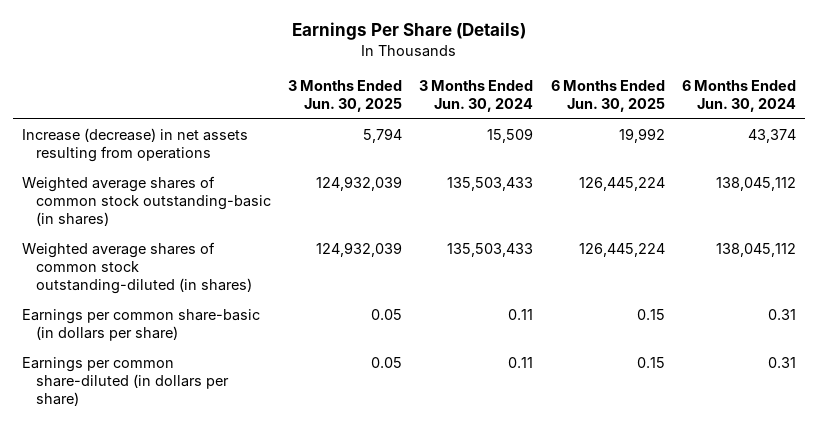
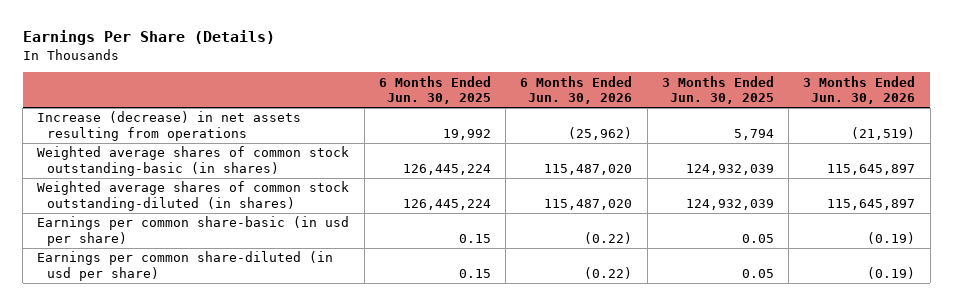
- | 3 Months Ended Jun. 30, 2025 | 3 Months Ended Jun. 30, 2024 | 6 Months Ended Jun. 30, 2025 | 6 Months Ended Jun. 30, 2024
+ | 6 Months Ended Jun. 30, 2025 | 6 Months Ended Jun. 30, 2026 | 3 Months Ended Jun. 30, 2025 | 3 Months Ended Jun. 30, 2026
- Earnings per common share-basic (in dollars per share) | 0.05 | 0.11 | 0.15 | 0.31
- Earnings per common share-diluted (in dollars per share) | 0.05 | 0.11 | 0.15 | 0.31
+ Earnings per common share-basic (in usd per share) | 0.15 | (0.22) | 0.05 | (0.19)
+ Earnings per common share-diluted (in usd per share) | 0.15 | (0.22) | 0.05 | (0.19)

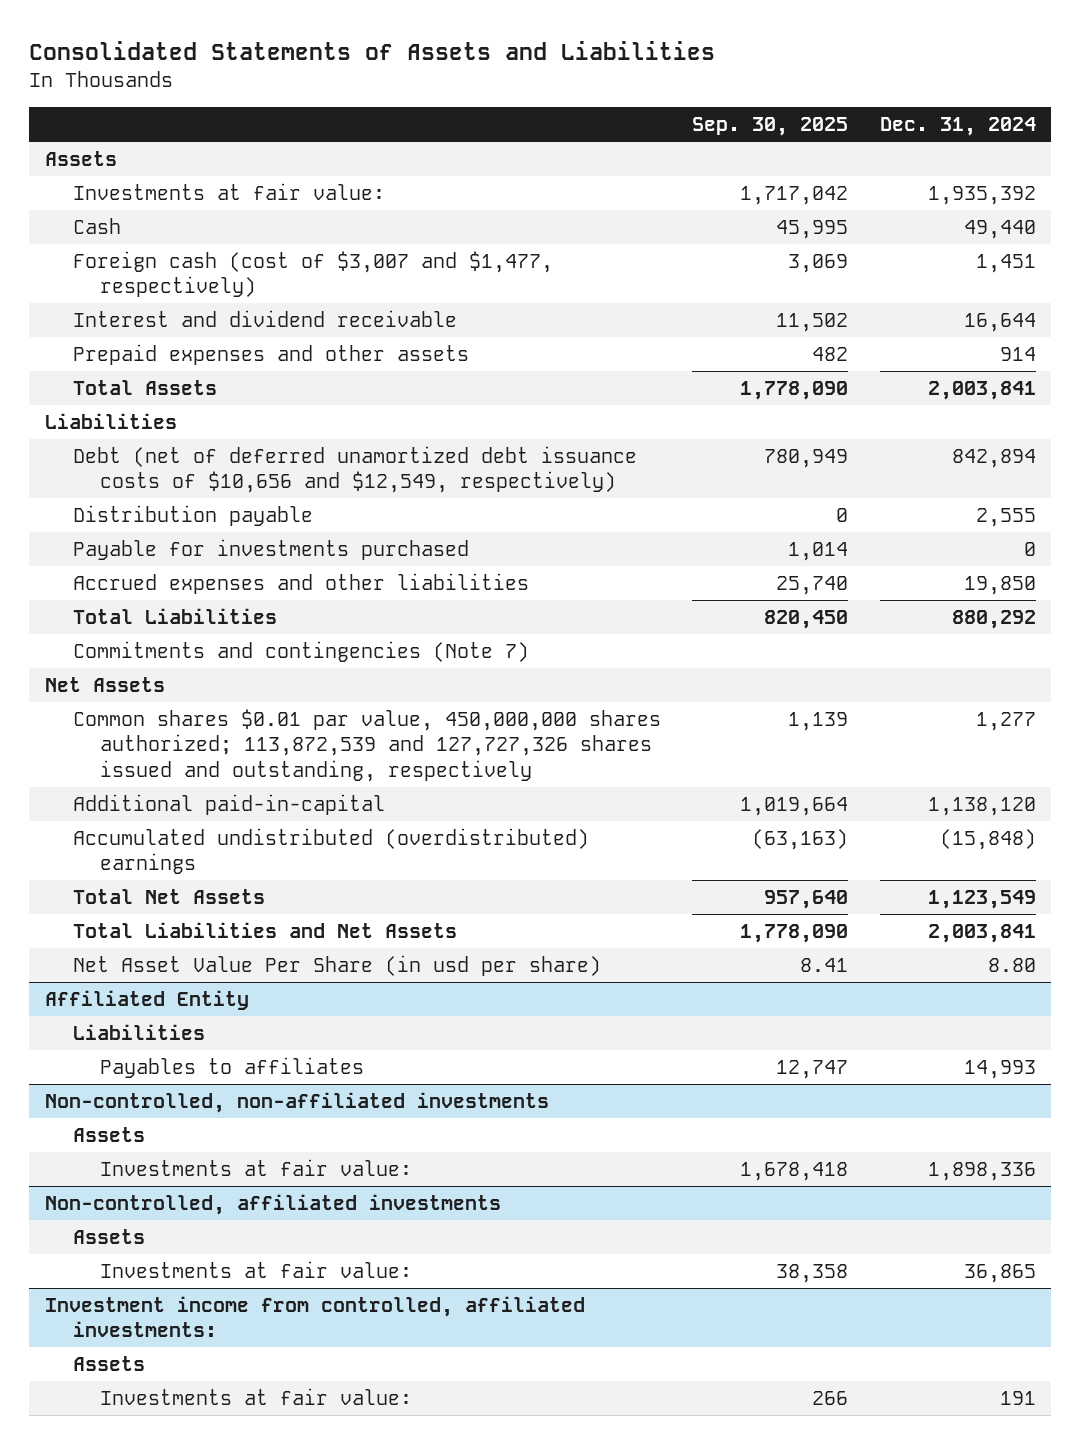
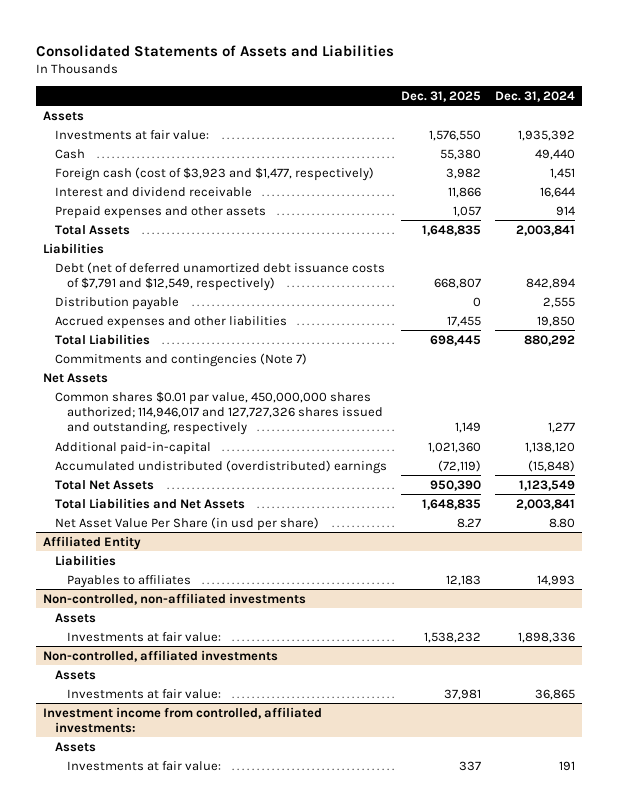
- | Sep. 30, 2025 | Dec. 31, 2024
+ | Dec. 31, 2025 | Dec. 31, 2024
- Foreign cash (cost of $3,007 and $1,477, respectively) | 3,069 | 1,451
+ Foreign cash (cost of $3,923 and $1,477, respectively) | 3,982 | 1,451
- Debt (net of deferred unamortized debt issuance costs of $10,656 and $12,549, respectively) | 780,949 | 842,894
+ Debt (net of deferred unamortized debt issuance costs of $7,791 and $12,549, respectively) | 668,807 | 842,894
- Payable for investments purchased | 1,014 | 0
- Common shares $0.01 par value, 450,000,000 shares authorized; 113,872,539 and 127,727,326 shares issued and outstanding, respectively | 1,139 | 1,277
+ Common shares $0.01 par value, 450,000,000 shares authorized; 114,946,017 and 127,727,326 shares issued and outstanding, respectively | 1,149 | 1,277

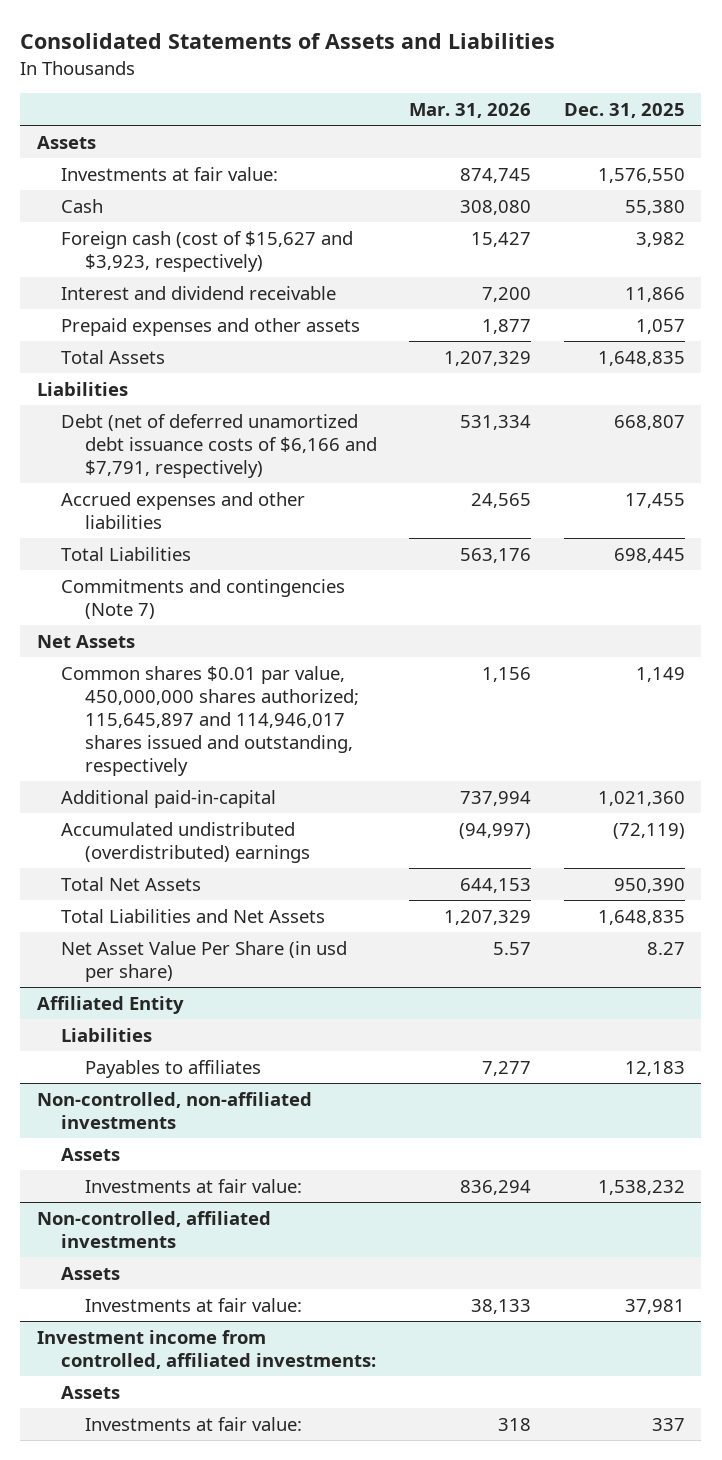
- | Dec. 31, 2025 | Dec. 31, 2024
+ | Mar. 31, 2026 | Dec. 31, 2025
- Foreign cash (cost of $3,923 and $1,477, respectively) | 3,982 | 1,451
+ Foreign cash (cost of $15,627 and $3,923, respectively) | 15,427 | 3,982
- Debt (net of deferred unamortized debt issuance costs of $7,791 and $12,549, respectively) | 668,807 | 842,894
- Distribution payable | 0 | 2,555
+ Debt (net of deferred unamortized debt issuance costs of $6,166 and $7,791, respectively) | 531,334 | 668,807
- Common shares $0.01 par value, 450,000,000 shares authorized; 114,946,017 and 127,727,326 shares issued and outstanding, respectively | 1,149 | 1,277
+ Common shares $0.01 par value, 450,000,000 shares authorized; 115,645,897 and 114,946,017 shares issued and outstanding, respectively | 1,156 | 1,149

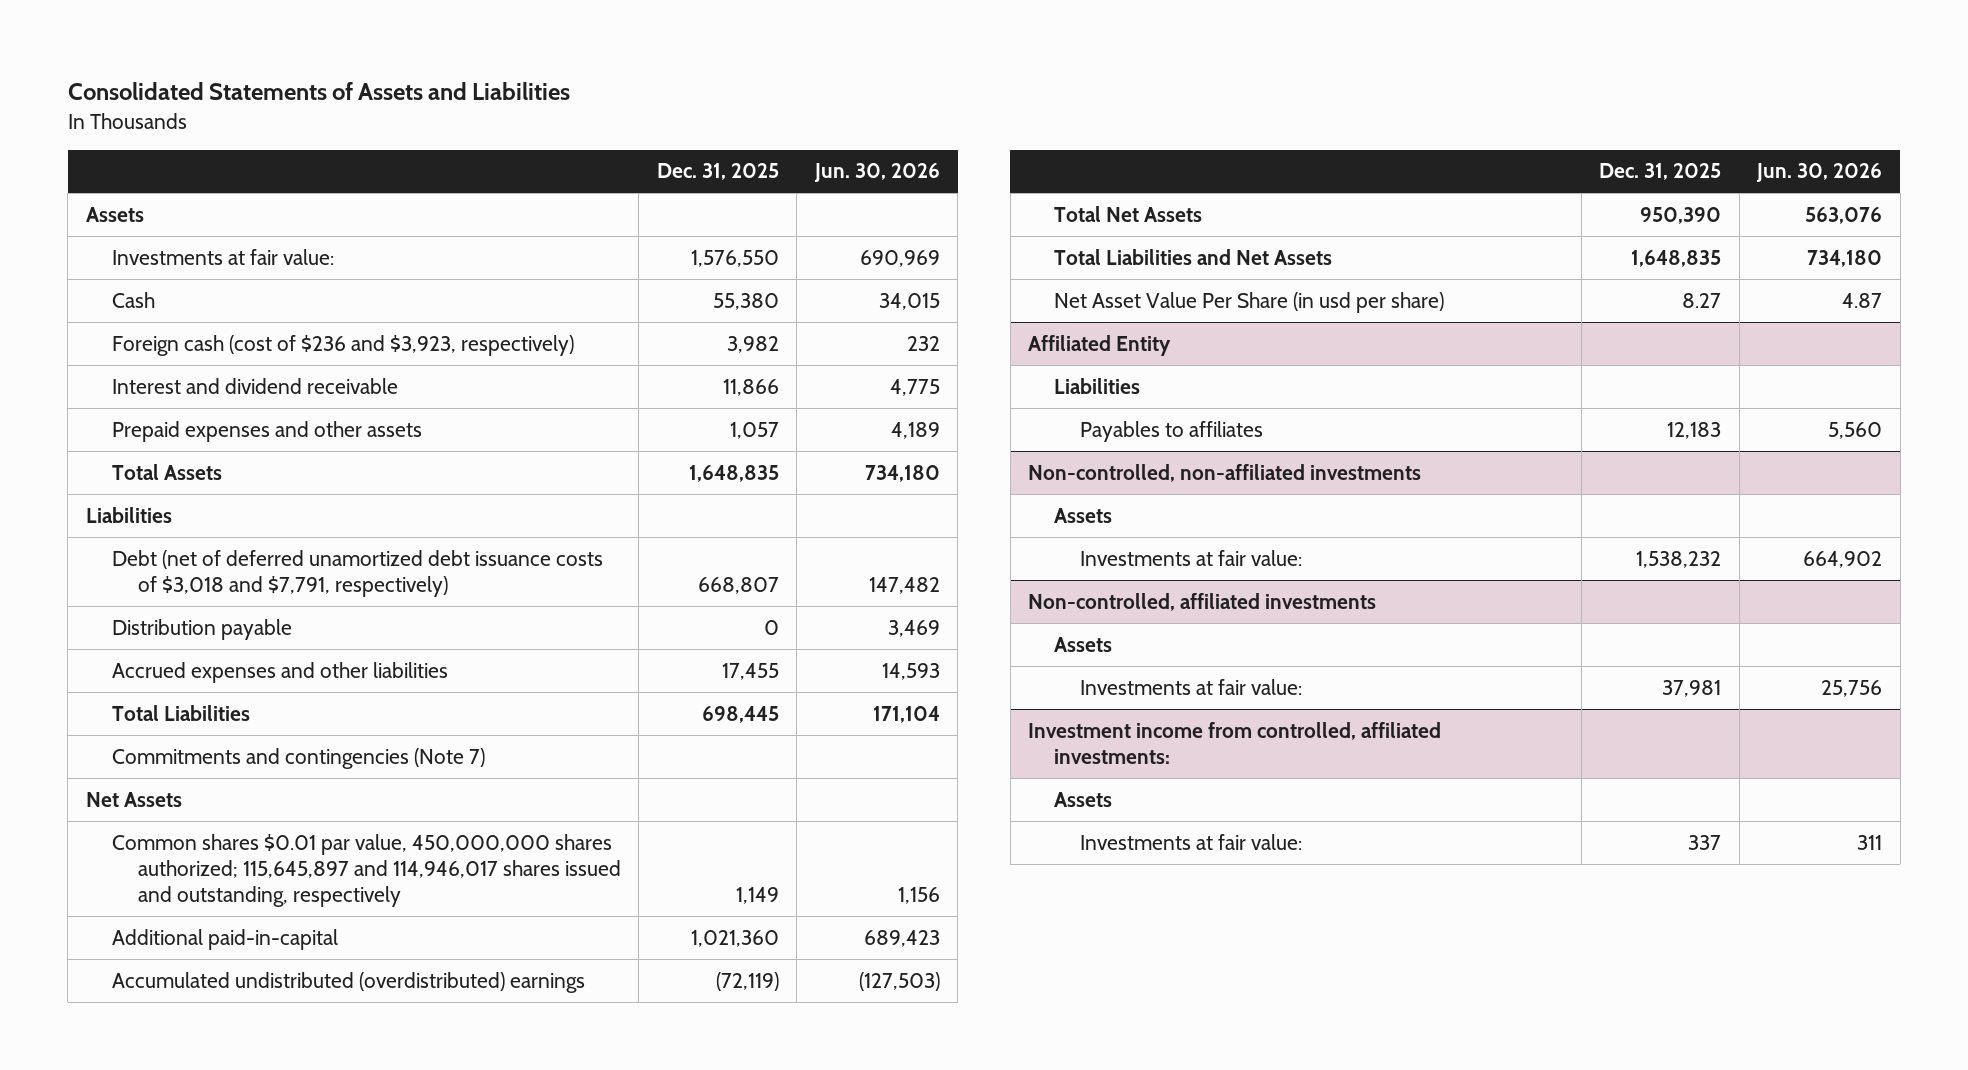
- | Mar. 31, 2026 | Dec. 31, 2025
+ | Dec. 31, 2025 | Jun. 30, 2026
- Foreign cash (cost of $15,627 and $3,923, respectively) | 15,427 | 3,982
+ Foreign cash (cost of $236 and $3,923, respectively) | 3,982 | 232
- Debt (net of deferred unamortized debt issuance costs of $6,166 and $7,791, respectively) | 531,334 | 668,807
+ Debt (net of deferred unamortized debt issuance costs of $3,018 and $7,791, respectively) | 668,807 | 147,482
+ Distribution payable | 0 | 3,469

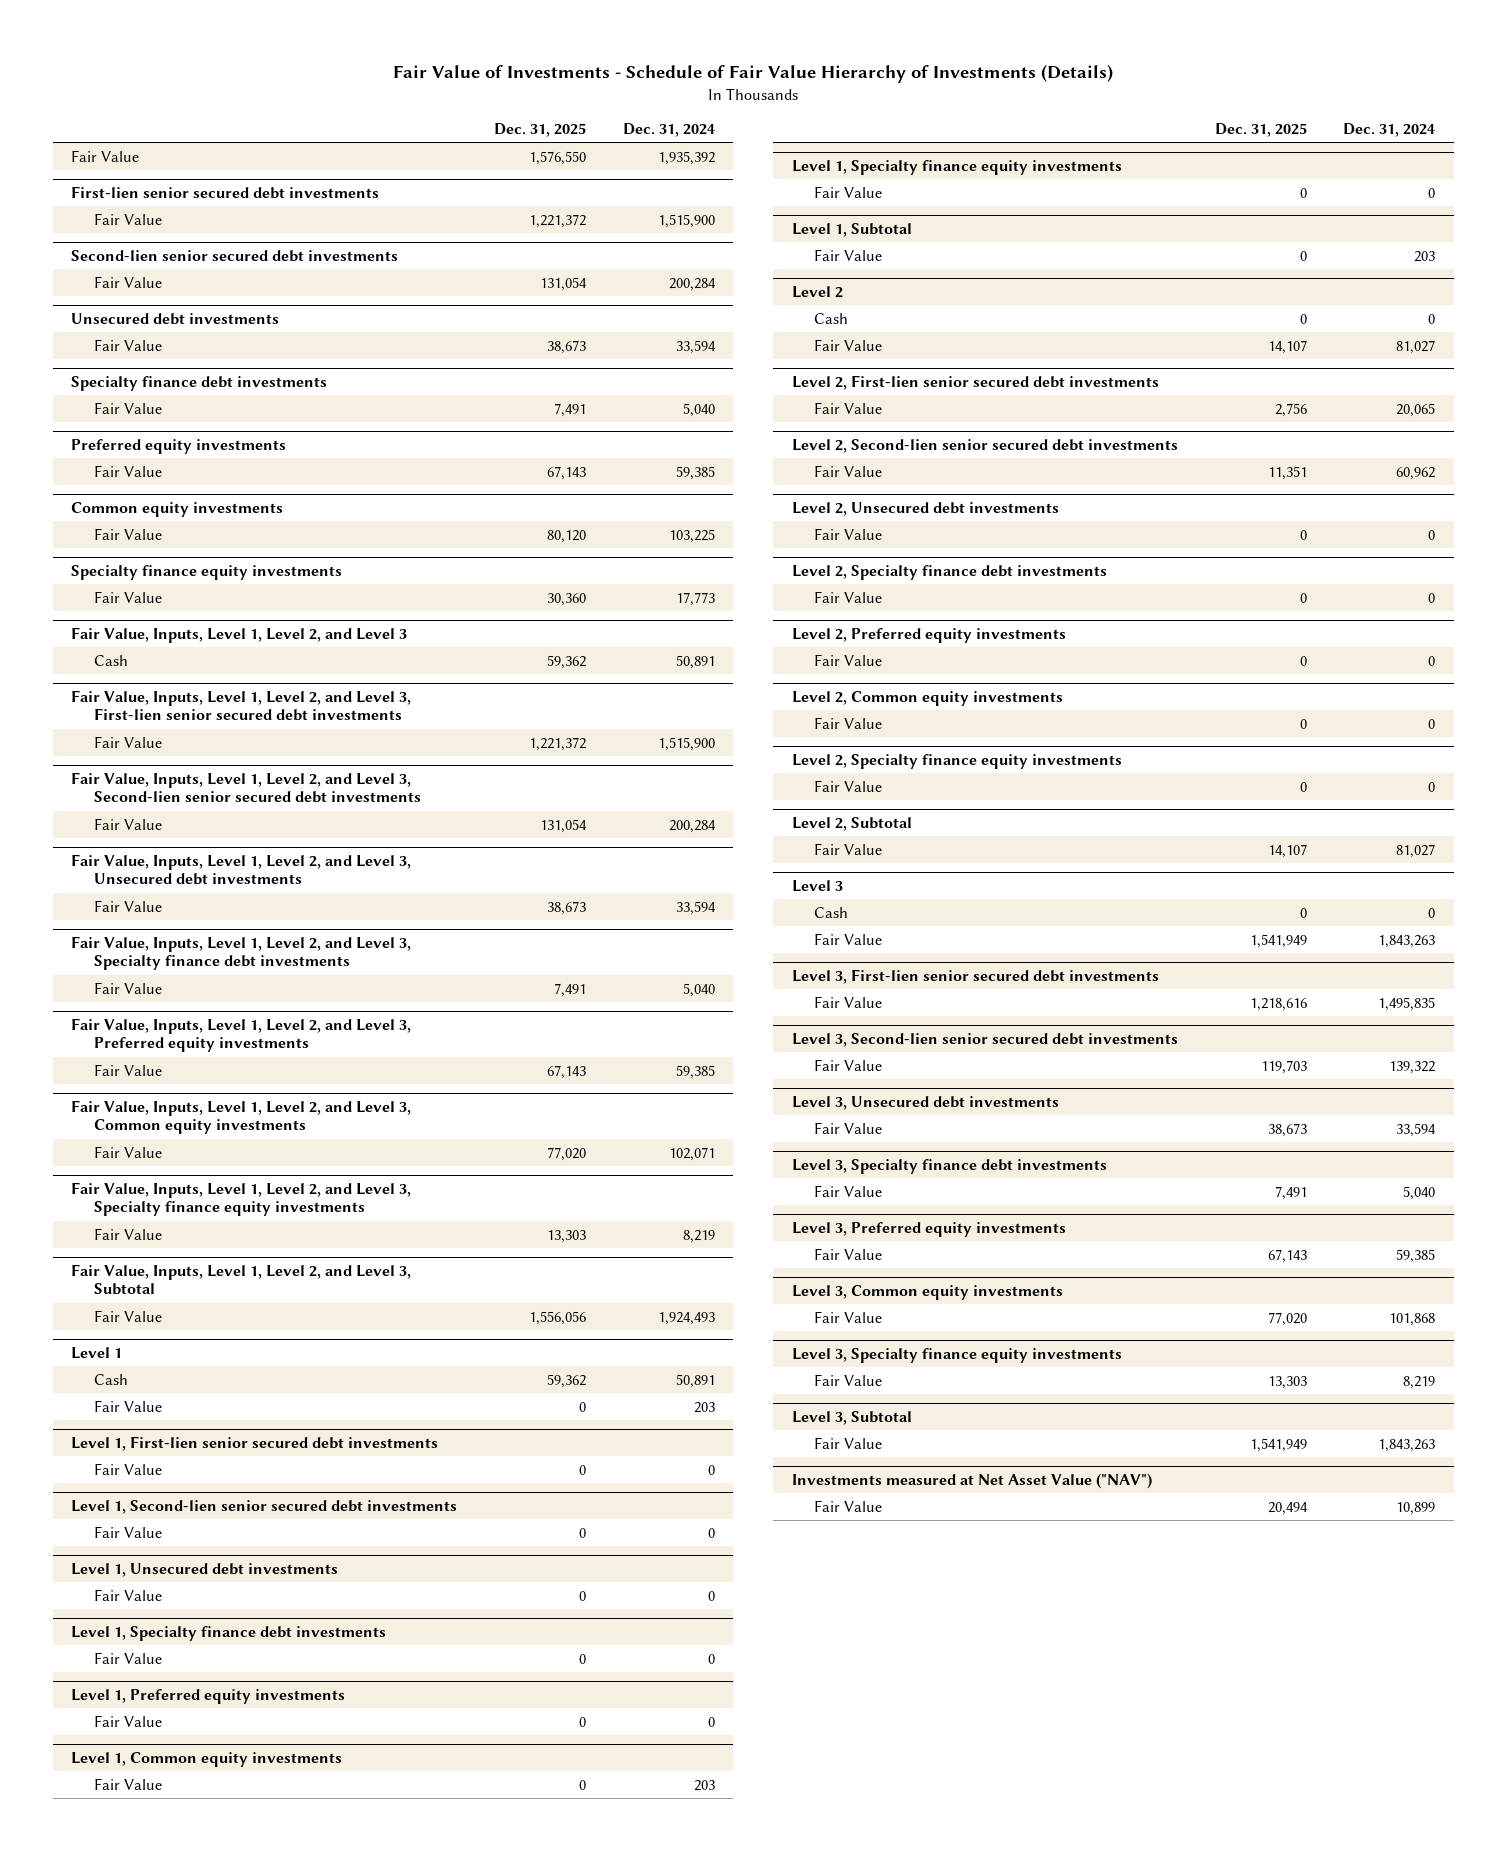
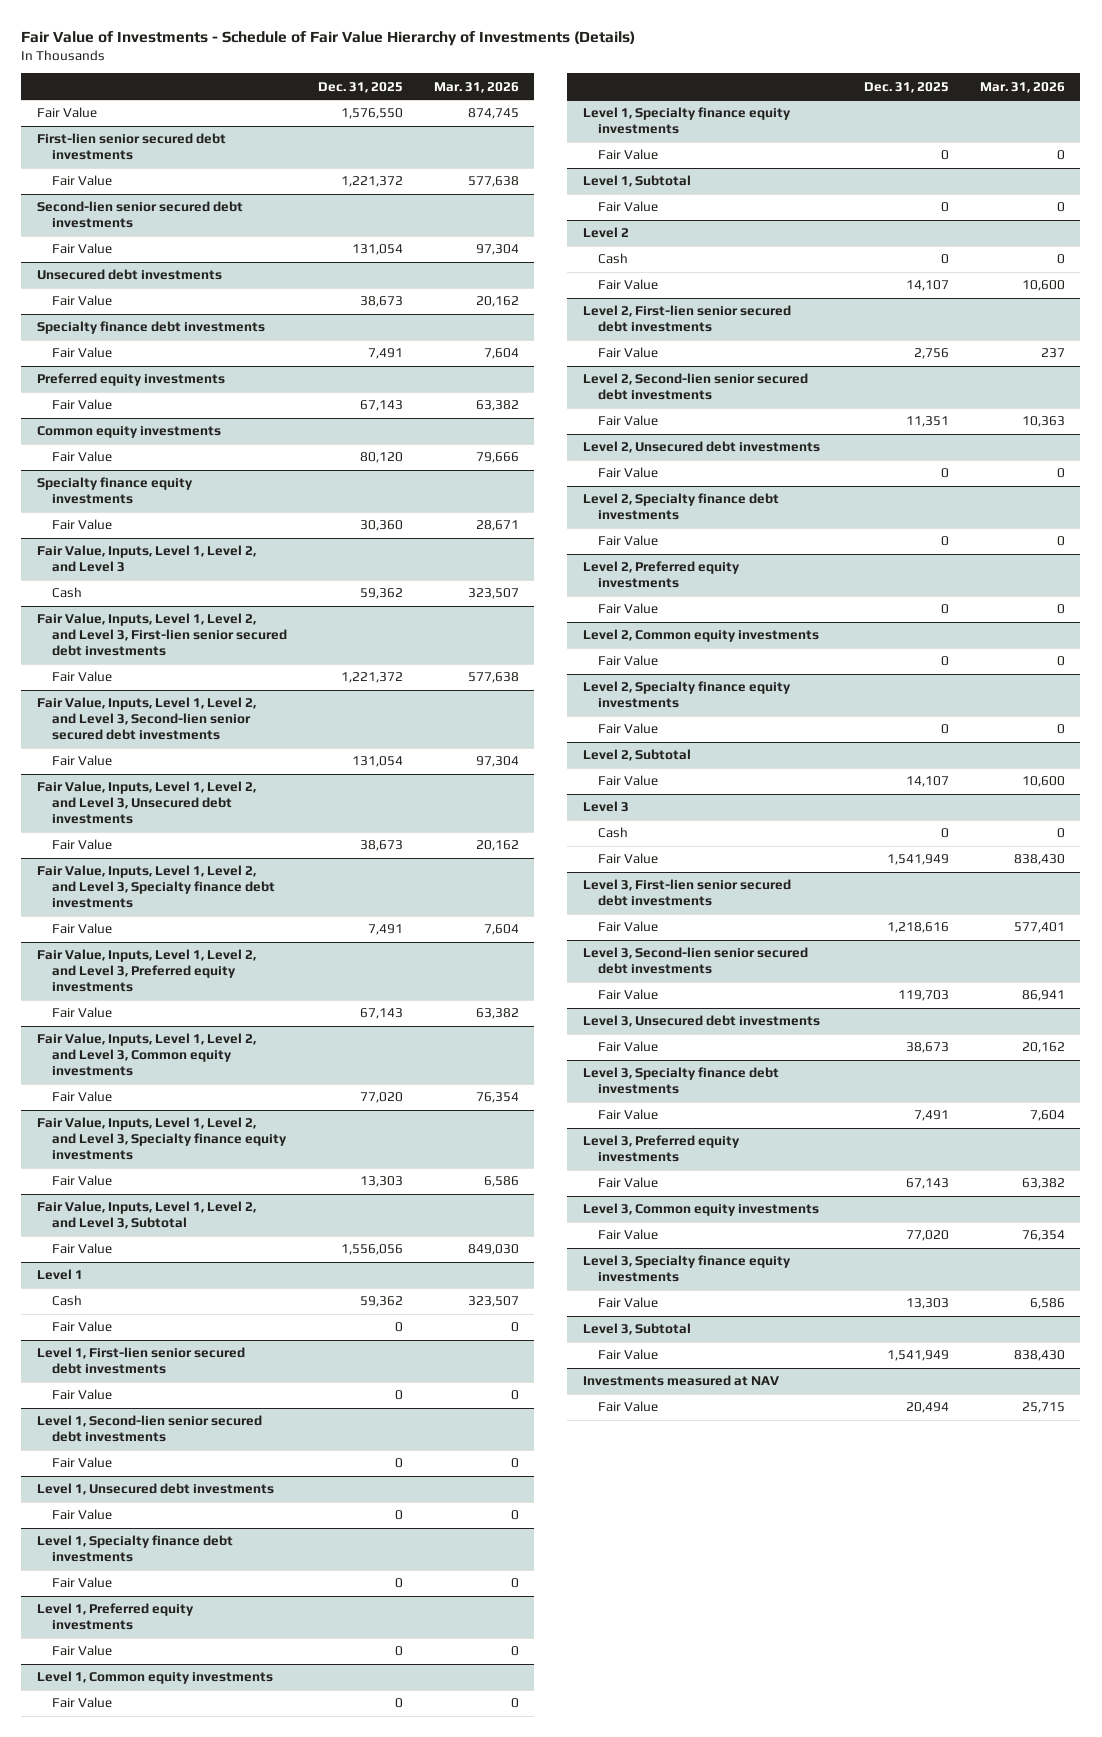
- | Dec. 31, 2025 | Dec. 31, 2024
+ | Dec. 31, 2025 | Mar. 31, 2026
- Investments measured at Net Asset Value ("NAV")
+ Investments measured at NAV

